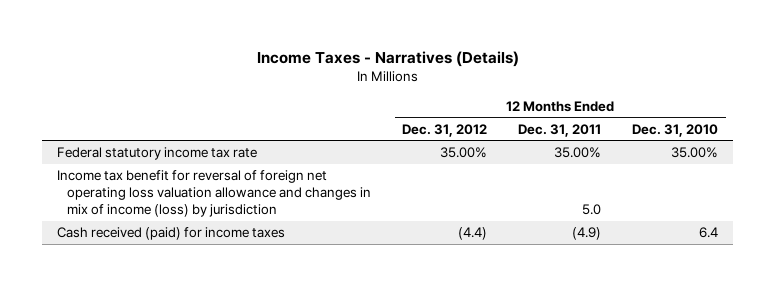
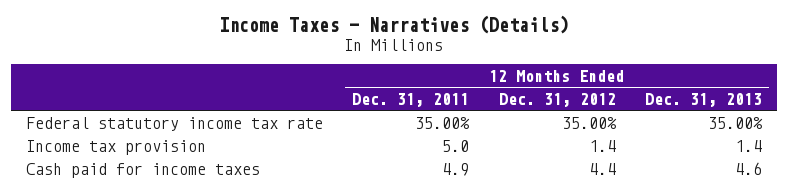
- | 12 Months Ended Dec. 31, 2012 | 12 Months Ended Dec. 31, 2011 | 12 Months Ended Dec. 31, 2010
+ | 12 Months Ended Dec. 31, 2011 | 12 Months Ended Dec. 31, 2012 | 12 Months Ended Dec. 31, 2013
- Income tax benefit for reversal of foreign net operating loss valuation allowance and changes in mix of income (loss) by jurisdiction | | 5.0 |
- Cash received (paid) for income taxes | (4.4) | (4.9) | 6.4
+ Income tax provision | 5.0 | 1.4 | 1.4
+ Cash paid for income taxes | 4.9 | 4.4 | 4.6

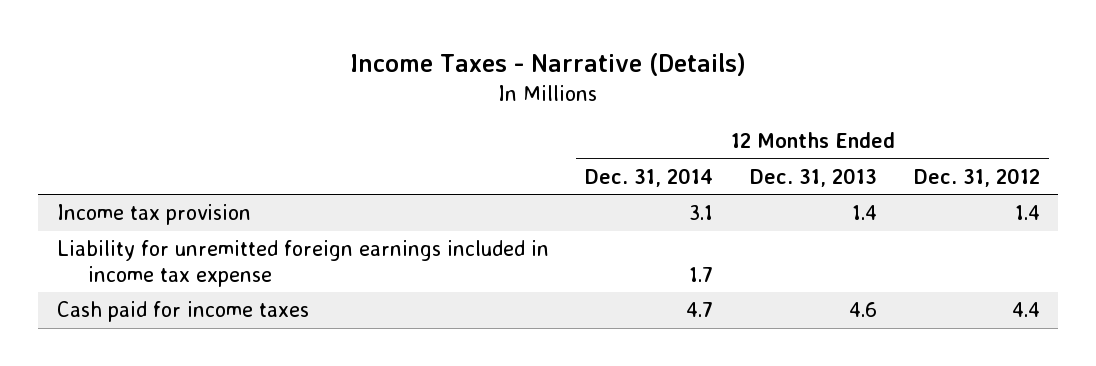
- Income Taxes - Narratives (Details)
+ Income Taxes - Narrative (Details)
- | 12 Months Ended Dec. 31, 2011 | 12 Months Ended Dec. 31, 2012 | 12 Months Ended Dec. 31, 2013
+ | 12 Months Ended Dec. 31, 2014 | 12 Months Ended Dec. 31, 2013 | 12 Months Ended Dec. 31, 2012
- Federal statutory income tax rate | 35.00% | 35.00% | 35.00%
+ Liability for unremitted foreign earnings included in income tax expense | 1.7 | |

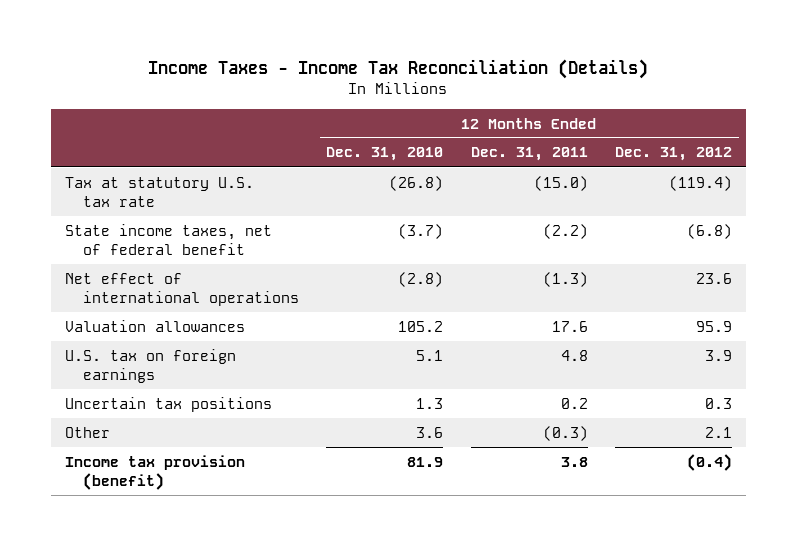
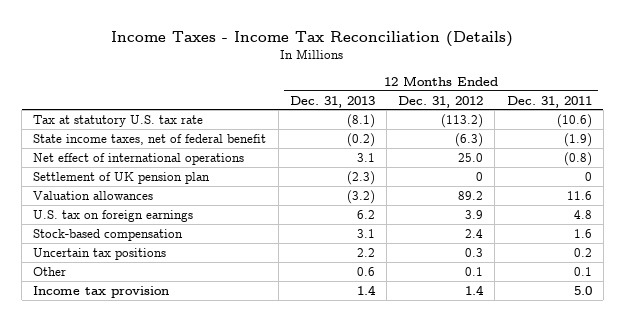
- | 12 Months Ended Dec. 31, 2010 | 12 Months Ended Dec. 31, 2011 | 12 Months Ended Dec. 31, 2012
+ | 12 Months Ended Dec. 31, 2013 | 12 Months Ended Dec. 31, 2012 | 12 Months Ended Dec. 31, 2011
- Tax at statutory U.S. tax rate | (26.8) | (15.0) | (119.4)
- State income taxes, net of federal benefit | (3.7) | (2.2) | (6.8)
- Net effect of international operations | (2.8) | (1.3) | 23.6
- Valuation allowances | 105.2 | 17.6 | 95.9
+ Tax at statutory U.S. tax rate | (8.1) | (113.2) | (10.6)
+ State income taxes, net of federal benefit | (0.2) | (6.3) | (1.9)
+ Net effect of international operations | 3.1 | 25.0 | (0.8)
+ Settlement of UK pension plan | (2.3) | 0 | 0
+ Valuation allowances | (3.2) | 89.2 | 11.6
+ Stock-based compensation | 3.1 | 2.4 | 1.6
- Other | 3.6 | (0.3) | 2.1
- Income tax provision (benefit) | 81.9 | 3.8 | (0.4)
+ Other | 0.6 | 0.1 | 0.1
+ Income tax provision | 1.4 | 1.4 | 5.0

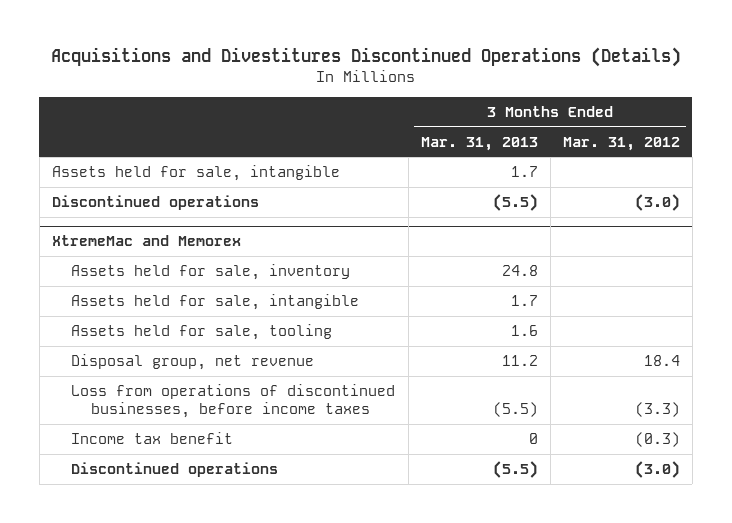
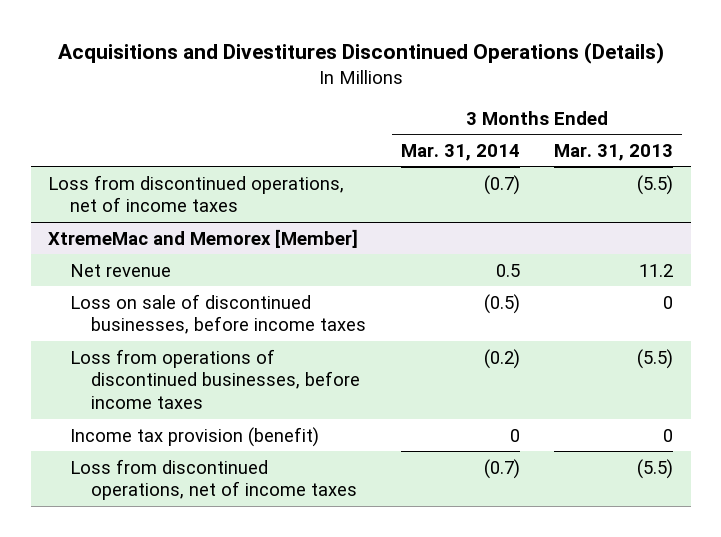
- | 3 Months Ended Mar. 31, 2013 | 3 Months Ended Mar. 31, 2012
+ | 3 Months Ended Mar. 31, 2014 | 3 Months Ended Mar. 31, 2013
- Assets held for sale, intangible | 1.7 |
- Discontinued operations | (5.5) | (3.0)
- XtremeMac and Memorex
- Assets held for sale, inventory | 24.8 |
- Assets held for sale, intangible | 1.7 |
- Assets held for sale, tooling | 1.6 |
- Disposal group, net revenue | 11.2 | 18.4
+ Loss from discontinued operations, net of income taxes | (0.7) | (5.5)
+ XtremeMac and Memorex [Member]
+ Net revenue | 0.5 | 11.2
+ Loss on sale of discontinued businesses, before income taxes | (0.5) | 0
- Income tax benefit | 0 | (0.3)
- Discontinued operations | (5.5) | (3.0)
+ Income tax provision (benefit) | 0 | 0
+ Loss from discontinued operations, net of income taxes | (0.7) | (5.5)

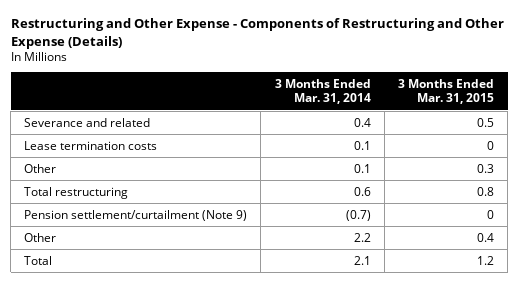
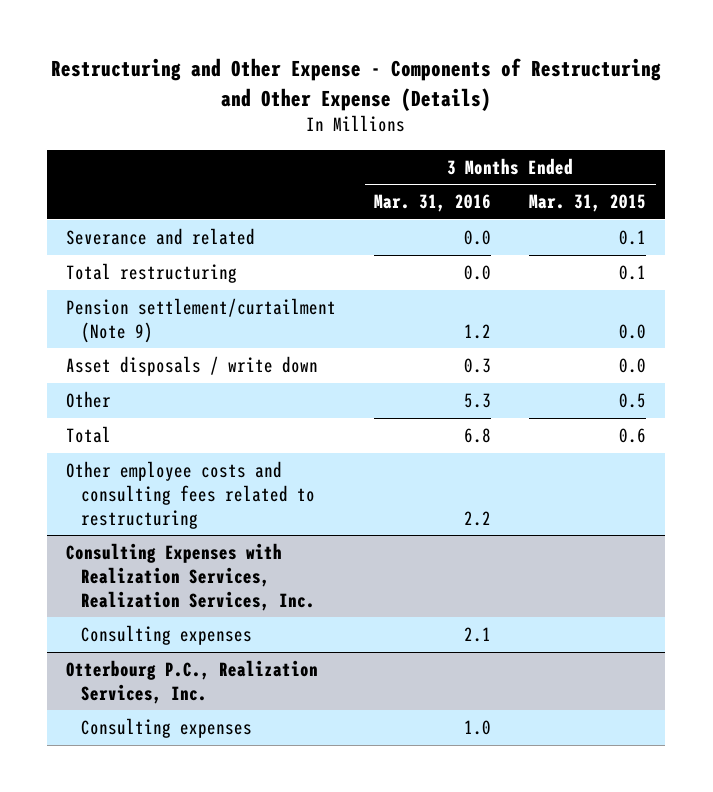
- | 3 Months Ended Mar. 31, 2014 | 3 Months Ended Mar. 31, 2015
+ | 3 Months Ended Mar. 31, 2016 | 3 Months Ended Mar. 31, 2015
- Severance and related | 0.4 | 0.5
- Lease termination costs | 0.1 | 0
- Other | 0.1 | 0.3
- Total restructuring | 0.6 | 0.8
- Pension settlement/curtailment (Note 9) | (0.7) | 0
- Other | 2.2 | 0.4
- Total | 2.1 | 1.2
+ Severance and related | 0.0 | 0.1
+ Total restructuring | 0.0 | 0.1
+ Pension settlement/curtailment (Note 9) | 1.2 | 0.0
+ Asset disposals / write down | 0.3 | 0.0
+ Other | 5.3 | 0.5
+ Total | 6.8 | 0.6
+ Other employee costs and consulting fees related to restructuring | 2.2 |
+ Consulting Expenses with Realization Services, Realization Services, Inc.
+ Consulting expenses | 2.1 |
+ Otterbourg P.C., Realization Services, Inc.
+ Consulting expenses | 1.0 |

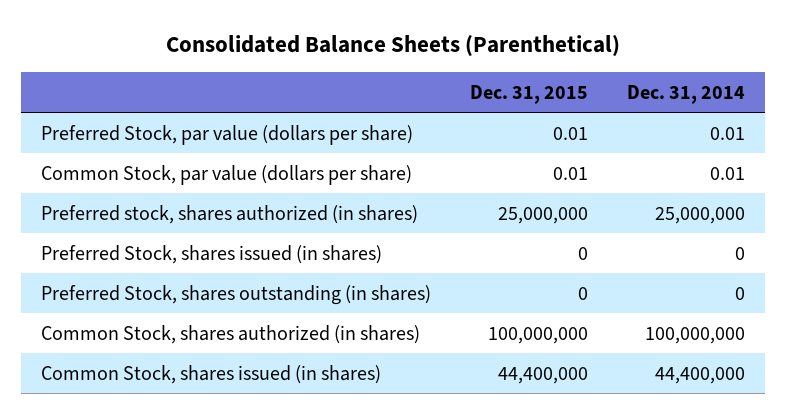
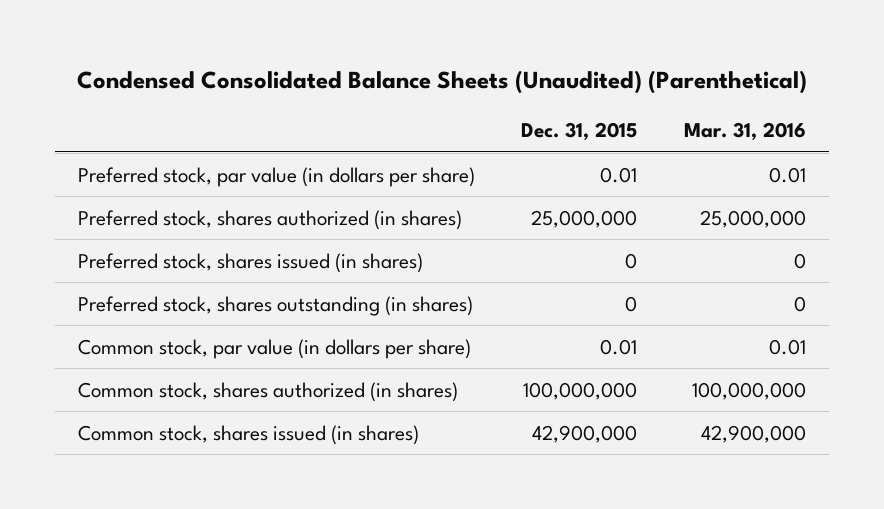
- Consolidated Balance Sheets (Parenthetical)
+ Condensed Consolidated Balance Sheets (Unaudited) (Parenthetical)
- | Dec. 31, 2015 | Dec. 31, 2014
+ | Dec. 31, 2015 | Mar. 31, 2016
- Preferred Stock, par value (dollars per share) | 0.01 | 0.01
- Common Stock, par value (dollars per share) | 0.01 | 0.01
+ Preferred stock, par value (in dollars per share) | 0.01 | 0.01
- Preferred Stock, shares issued (in shares) | 0 | 0
- Preferred Stock, shares outstanding (in shares) | 0 | 0
- Common Stock, shares authorized (in shares) | 100,000,000 | 100,000,000
- Common Stock, shares issued (in shares) | 44,400,000 | 44,400,000
+ Preferred stock, shares issued (in shares) | 0 | 0
+ Preferred stock, shares outstanding (in shares) | 0 | 0
+ Common stock, par value (in dollars per share) | 0.01 | 0.01
+ Common stock, shares authorized (in shares) | 100,000,000 | 100,000,000
+ Common stock, shares issued (in shares) | 42,900,000 | 42,900,000

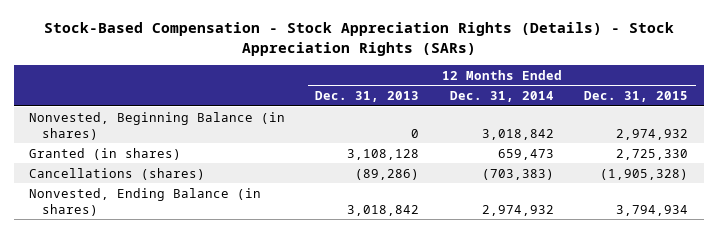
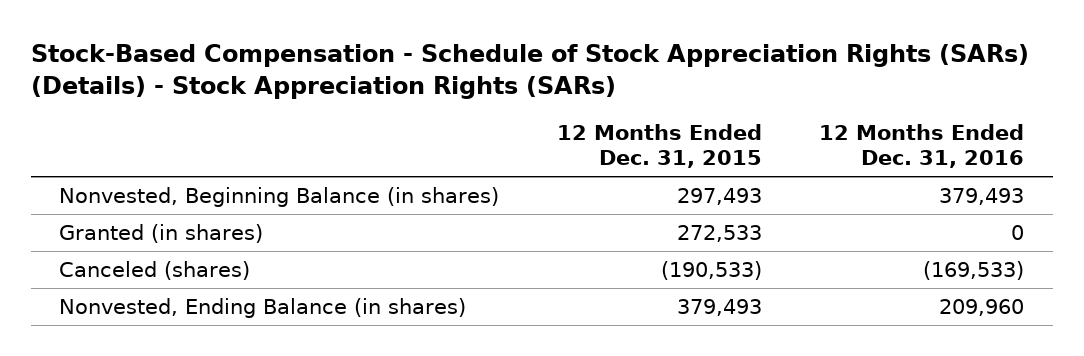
- Stock-Based Compensation - Stock Appreciation Rights (Details) - Stock Appreciation Rights (SARs)
+ Stock-Based Compensation - Schedule of Stock Appreciation Rights (SARs) (Details) - Stock Appreciation Rights (SARs)
- | 12 Months Ended Dec. 31, 2013 | 12 Months Ended Dec. 31, 2014 | 12 Months Ended Dec. 31, 2015
+ | 12 Months Ended Dec. 31, 2015 | 12 Months Ended Dec. 31, 2016
- Nonvested, Beginning Balance (in shares) | 0 | 3,018,842 | 2,974,932
- Granted (in shares) | 3,108,128 | 659,473 | 2,725,330
- Cancellations (shares) | (89,286) | (703,383) | (1,905,328)
- Nonvested, Ending Balance (in shares) | 3,018,842 | 2,974,932 | 3,794,934
+ Nonvested, Beginning Balance (in shares) | 297,493 | 379,493
+ Granted (in shares) | 272,533 | 0
+ Canceled (shares) | (190,533) | (169,533)
+ Nonvested, Ending Balance (in shares) | 379,493 | 209,960

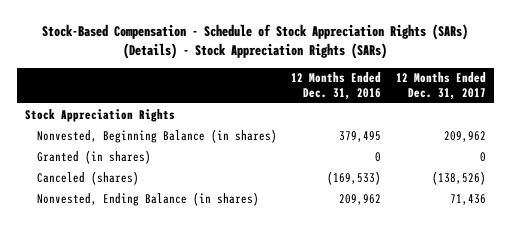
- | 12 Months Ended Dec. 31, 2015 | 12 Months Ended Dec. 31, 2016
+ | 12 Months Ended Dec. 31, 2016 | 12 Months Ended Dec. 31, 2017
- Nonvested, Beginning Balance (in shares) | 297,493 | 379,493
+ Stock Appreciation Rights
+ Nonvested, Beginning Balance (in shares) | 379,495 | 209,962
- Nonvested, Ending Balance (in shares) | 379,493 | 209,960
+ Nonvested, Ending Balance (in shares) | 209,962 | 71,436

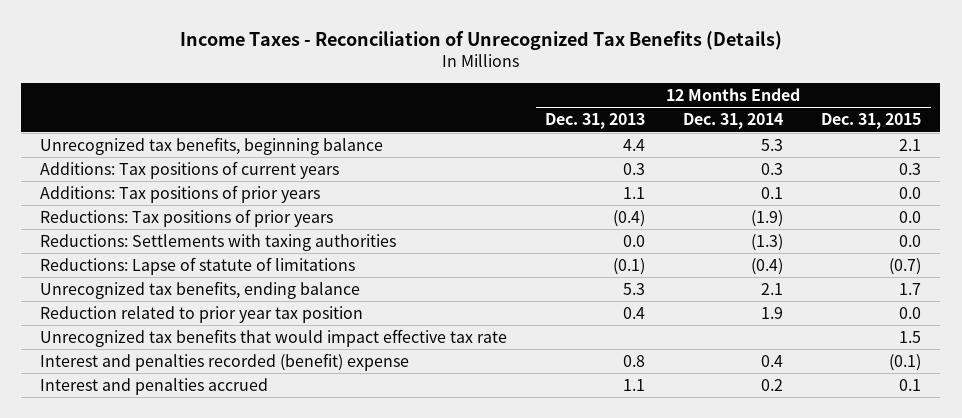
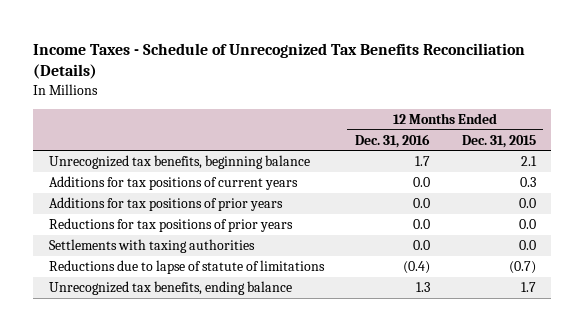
- Income Taxes - Reconciliation of Unrecognized Tax Benefits (Details)
+ Income Taxes - Schedule of Unrecognized Tax Benefits Reconciliation (Details)
- | 12 Months Ended Dec. 31, 2013 | 12 Months Ended Dec. 31, 2014 | 12 Months Ended Dec. 31, 2015
+ | 12 Months Ended Dec. 31, 2016 | 12 Months Ended Dec. 31, 2015
- Additions: Tax positions of current years | 0.3 | 0.3 | 0.3
- Additions: Tax positions of prior years | 1.1 | 0.1 | 0.0
- Reductions: Tax positions of prior years | (0.4) | (1.9) | 0.0
- Reductions: Settlements with taxing authorities | 0.0 | (1.3) | 0.0
- Reductions: Lapse of statute of limitations | (0.1) | (0.4) | (0.7)
+ Additions for tax positions of current years | 0.0 | 0.3
+ Additions for tax positions of prior years | 0.0 | 0.0
+ Reductions for tax positions of prior years | 0.0 | 0.0
+ Settlements with taxing authorities | 0.0 | 0.0
+ Reductions due to lapse of statute of limitations | (0.4) | (0.7)
- Reduction related to prior year tax position | 0.4 | 1.9 | 0.0
- Unrecognized tax benefits that would impact effective tax rate | | | 1.5
- Interest and penalties recorded (benefit) expense | 0.8 | 0.4 | (0.1)
- Interest and penalties accrued | 1.1 | 0.2 | 0.1

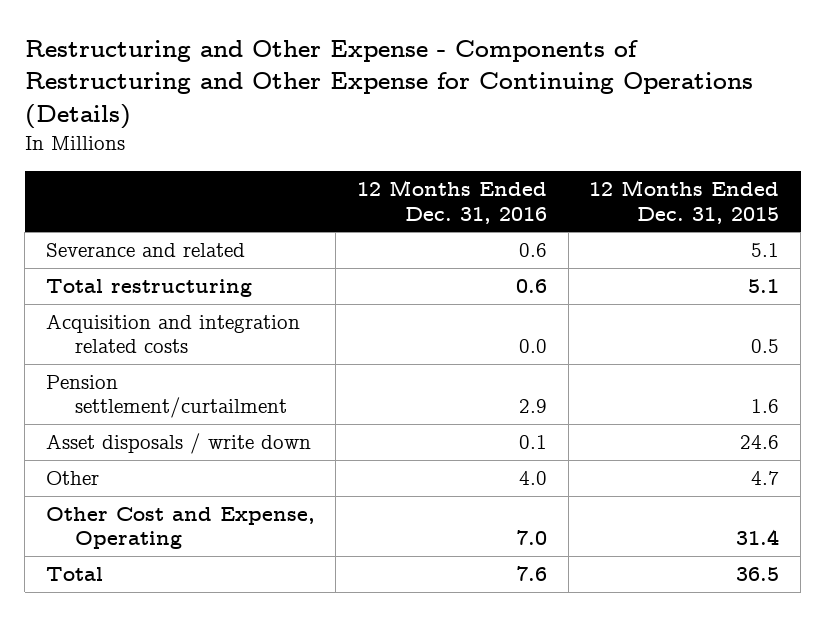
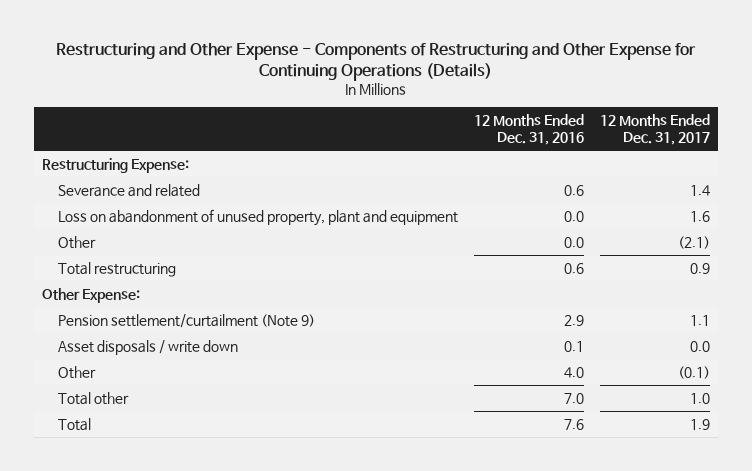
- | 12 Months Ended Dec. 31, 2016 | 12 Months Ended Dec. 31, 2015
+ | 12 Months Ended Dec. 31, 2016 | 12 Months Ended Dec. 31, 2017
+ Restructuring Expense:
+ Loss on abandonment of unused property, plant and equipment | 0.0 | 1.6
+ Other | 0.0 | (2.1)
- Acquisition and integration related costs | 0.0 | 0.5
- Pension settlement/curtailment | 2.9 | 1.6
+ Other Expense:
+ Pension settlement/curtailment (Note 9) | 2.9 | 1.1
- Other Cost and Expense, Operating | 7.0 | 31.4
+ Total other | 7.0 | 1.0

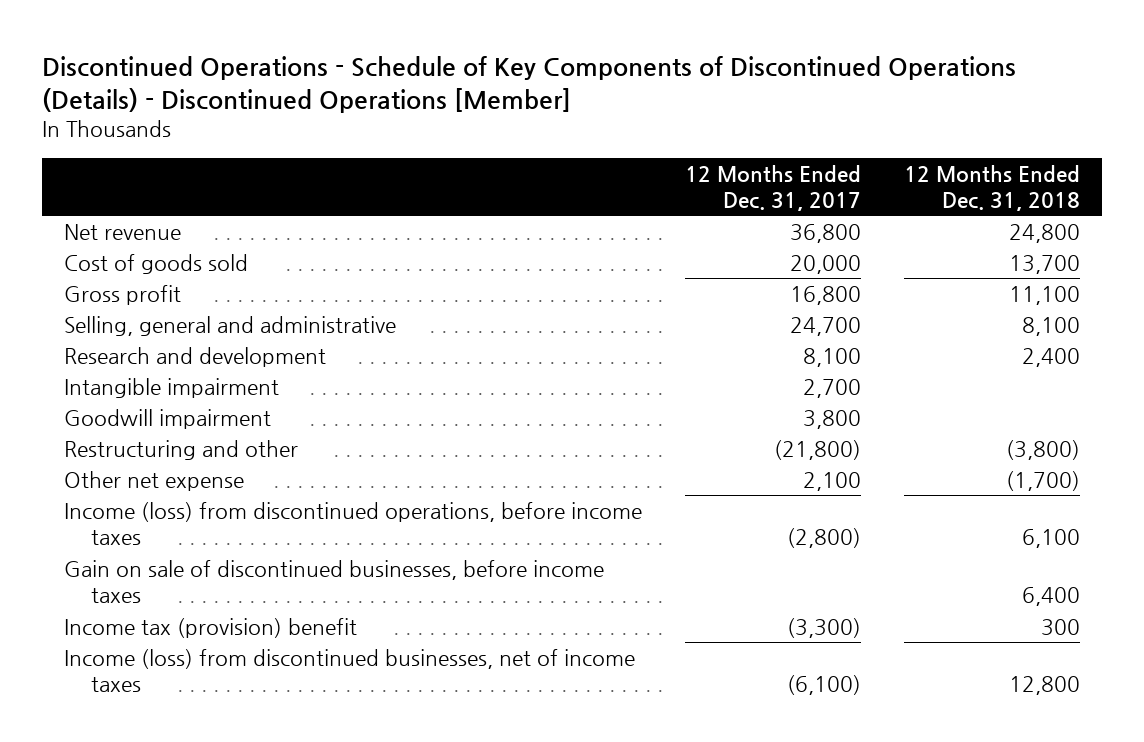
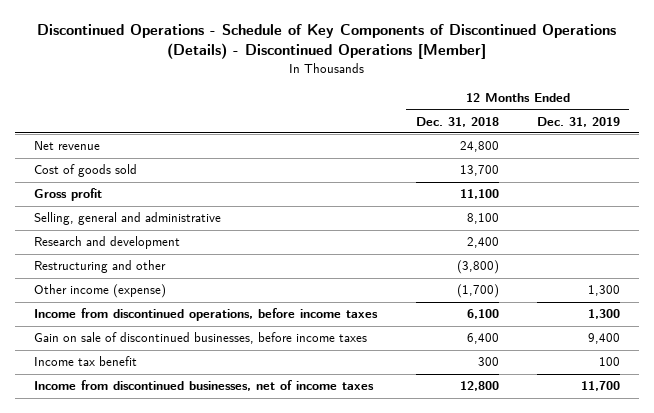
- | 12 Months Ended Dec. 31, 2017 | 12 Months Ended Dec. 31, 2018
+ | 12 Months Ended Dec. 31, 2018 | 12 Months Ended Dec. 31, 2019
- Intangible impairment | 2,700 |
- Goodwill impairment | 3,800 |
- Other net expense | 2,100 | (1,700)
- Income (loss) from discontinued operations, before income taxes | (2,800) | 6,100
+ Other income (expense) | (1,700) | 1,300
+ Income from discontinued operations, before income taxes | 6,100 | 1,300
- Income tax (provision) benefit | (3,300) | 300
- Income (loss) from discontinued businesses, net of income taxes | (6,100) | 12,800
+ Income tax benefit | 300 | 100
+ Income from discontinued businesses, net of income taxes | 12,800 | 11,700

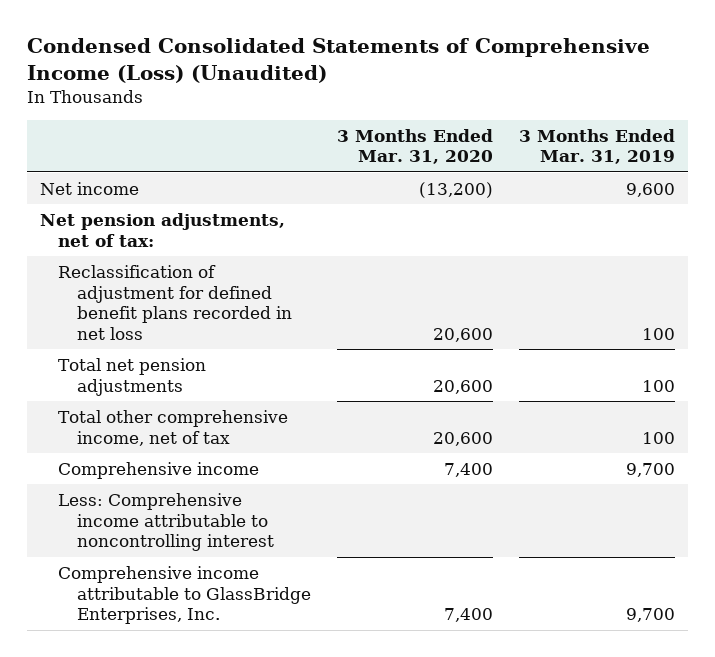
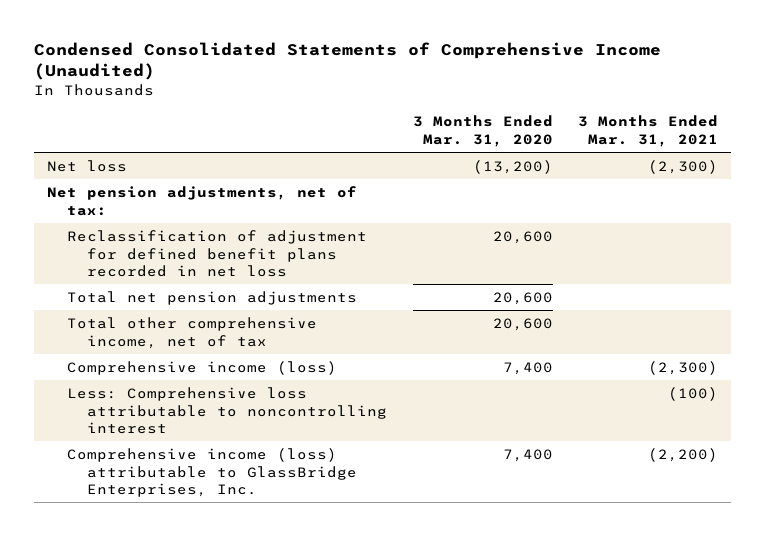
- Condensed Consolidated Statements of Comprehensive Income (Loss) (Unaudited)
+ Condensed Consolidated Statements of Comprehensive Income (Unaudited)
- | 3 Months Ended Mar. 31, 2020 | 3 Months Ended Mar. 31, 2019
+ | 3 Months Ended Mar. 31, 2020 | 3 Months Ended Mar. 31, 2021
- Net income | (13,200) | 9,600
+ Net loss | (13,200) | (2,300)
- Comprehensive income | 7,400 | 9,700
- Less: Comprehensive income attributable to noncontrolling interest
- Comprehensive income attributable to GlassBridge Enterprises, Inc. | 7,400 | 9,700
+ Comprehensive income (loss) | 7,400 | (2,300)
+ Less: Comprehensive loss attributable to noncontrolling interest | | (100)
+ Comprehensive income (loss) attributable to GlassBridge Enterprises, Inc. | 7,400 | (2,200)

